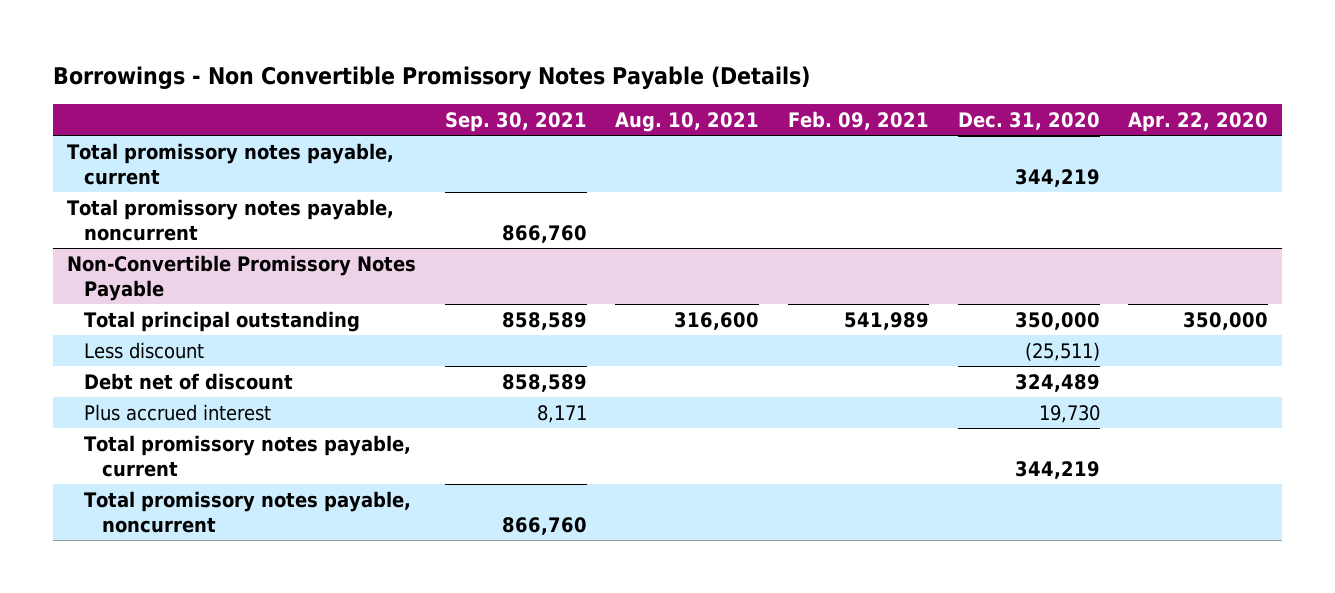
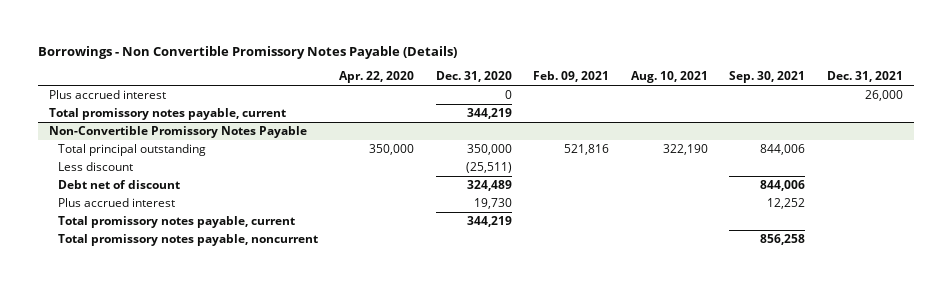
- | Sep. 30, 2021 | Aug. 10, 2021 | Feb. 09, 2021 | Dec. 31, 2020 | Apr. 22, 2020
+ | Apr. 22, 2020 | Dec. 31, 2020 | Feb. 09, 2021 | Aug. 10, 2021 | Sep. 30, 2021 | Dec. 31, 2021
+ Plus accrued interest | | 0 | | | | 26,000
- Total promissory notes payable, noncurrent | 866,760 | | | |
@ Non-Convertible Promissory Notes Payable
- Total principal outstanding | 858,589 | 316,600 | 541,989 | 350,000 | 350,000
+ Total principal outstanding | 350,000 | 350,000 | 521,816 | 322,190 | 844,006 |
- Debt net of discount | 858,589 | | | 324,489 |
- Plus accrued interest | 8,171 | | | 19,730 |
+ Debt net of discount | | 324,489 | | | 844,006 |
+ Plus accrued interest | | 19,730 | | | 12,252 |
- Total promissory notes payable, noncurrent | 866,760 | | | |
+ Total promissory notes payable, noncurrent | | | | | 856,258 |

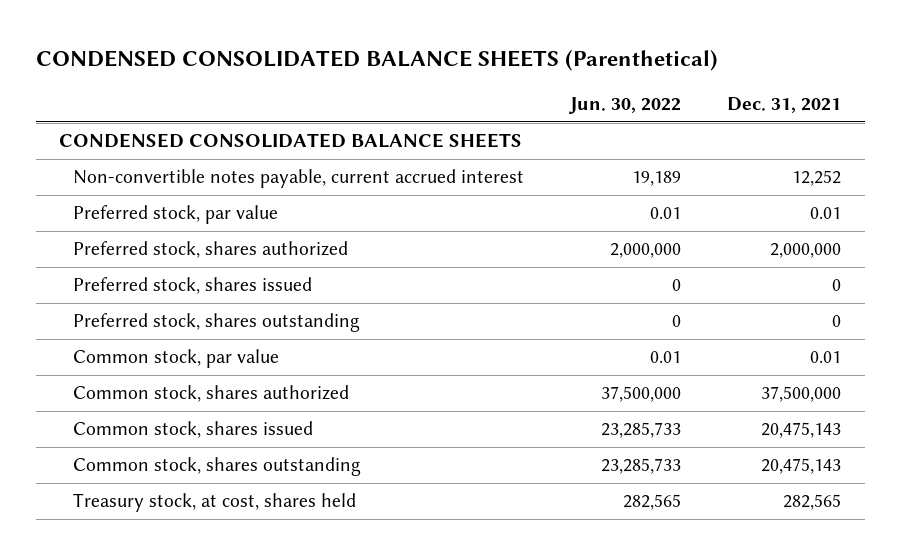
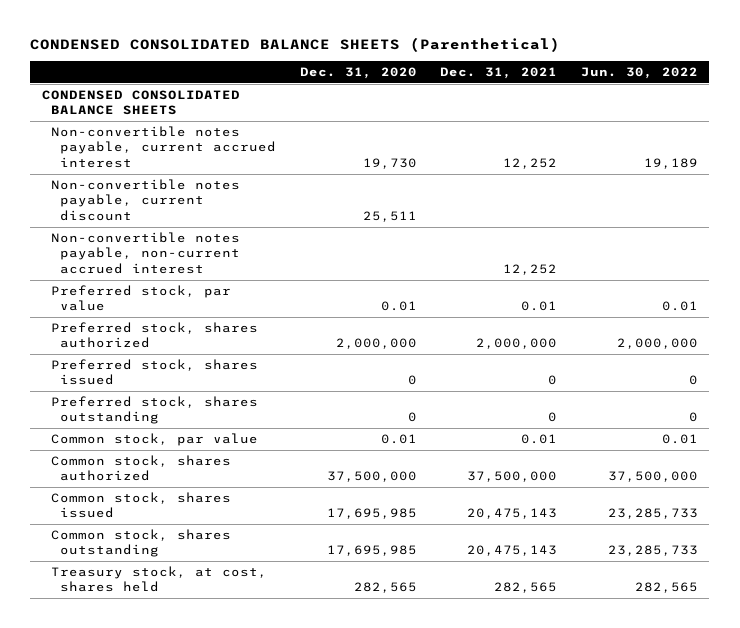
- | Jun. 30, 2022 | Dec. 31, 2021
+ | Dec. 31, 2020 | Dec. 31, 2021 | Jun. 30, 2022
+ Non-convertible notes payable, current discount | 25,511 | |
+ Non-convertible notes payable, non-current accrued interest | | 12,252 |

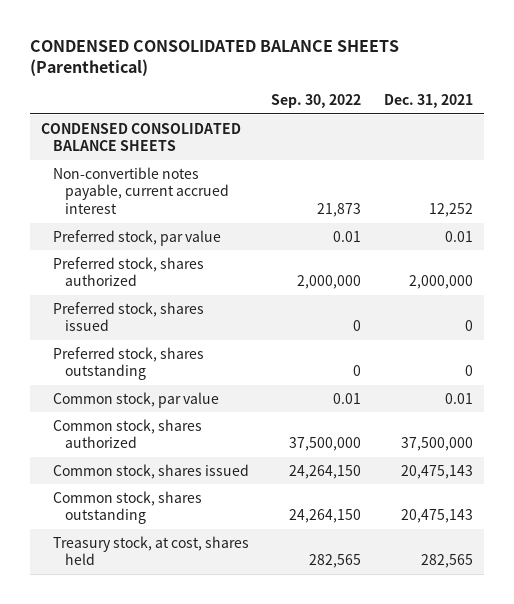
- | Dec. 31, 2020 | Dec. 31, 2021 | Jun. 30, 2022
+ | Sep. 30, 2022 | Dec. 31, 2021
- Non-convertible notes payable, current discount | 25,511 | |
- Non-convertible notes payable, non-current accrued interest | | 12,252 |

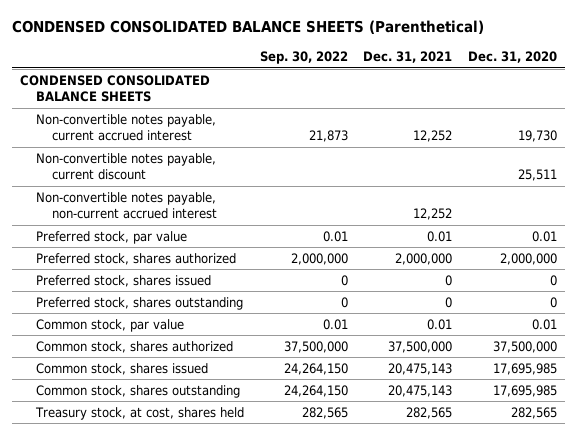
- | Sep. 30, 2022 | Dec. 31, 2021
+ | Sep. 30, 2022 | Dec. 31, 2021 | Dec. 31, 2020
+ Non-convertible notes payable, current discount | | | 25,511
+ Non-convertible notes payable, non-current accrued interest | | 12,252 |

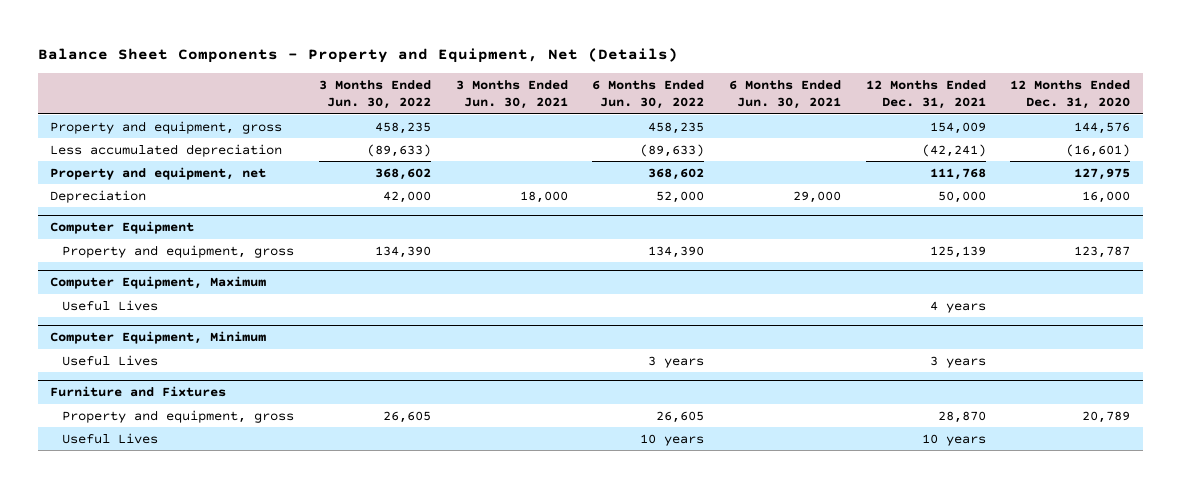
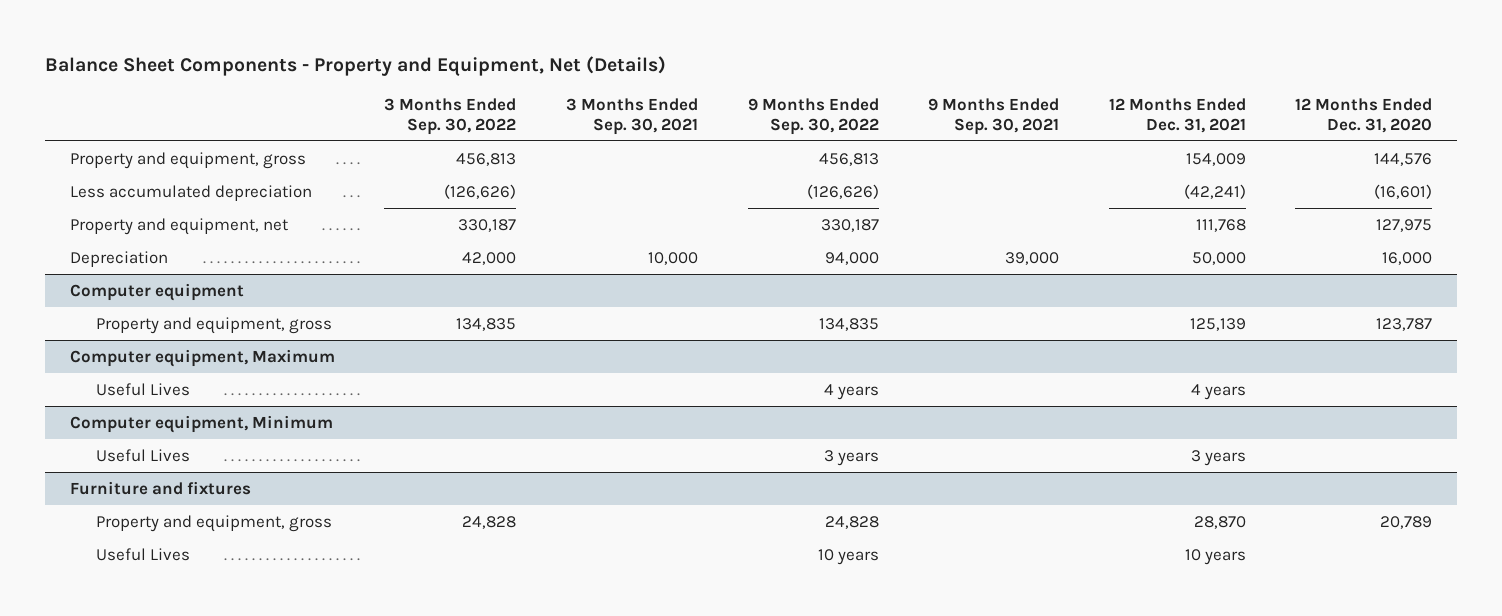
- | 3 Months Ended Jun. 30, 2022 | 3 Months Ended Jun. 30, 2021 | 6 Months Ended Jun. 30, 2022 | 6 Months Ended Jun. 30, 2021 | 12 Months Ended Dec. 31, 2021 | 12 Months Ended Dec. 31, 2020
+ | 3 Months Ended Sep. 30, 2022 | 3 Months Ended Sep. 30, 2021 | 9 Months Ended Sep. 30, 2022 | 9 Months Ended Sep. 30, 2021 | 12 Months Ended Dec. 31, 2021 | 12 Months Ended Dec. 31, 2020
- Computer Equipment
+ Computer equipment
- Computer Equipment, Maximum
+ Computer equipment, Maximum
- Computer Equipment, Minimum
+ Computer equipment, Minimum
- Furniture and Fixtures
+ Furniture and fixtures

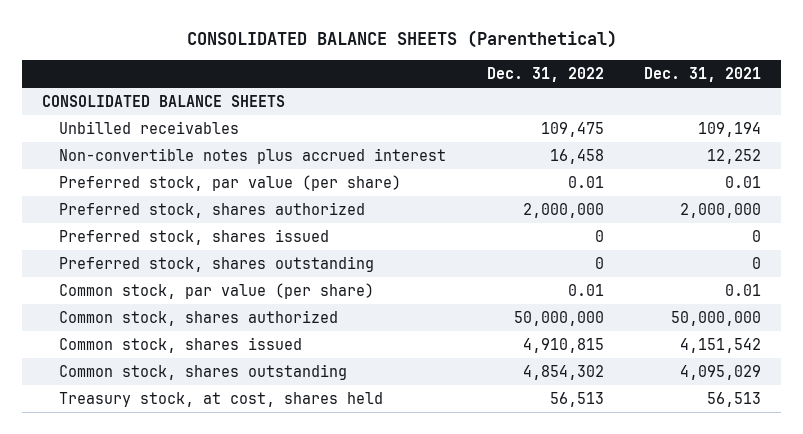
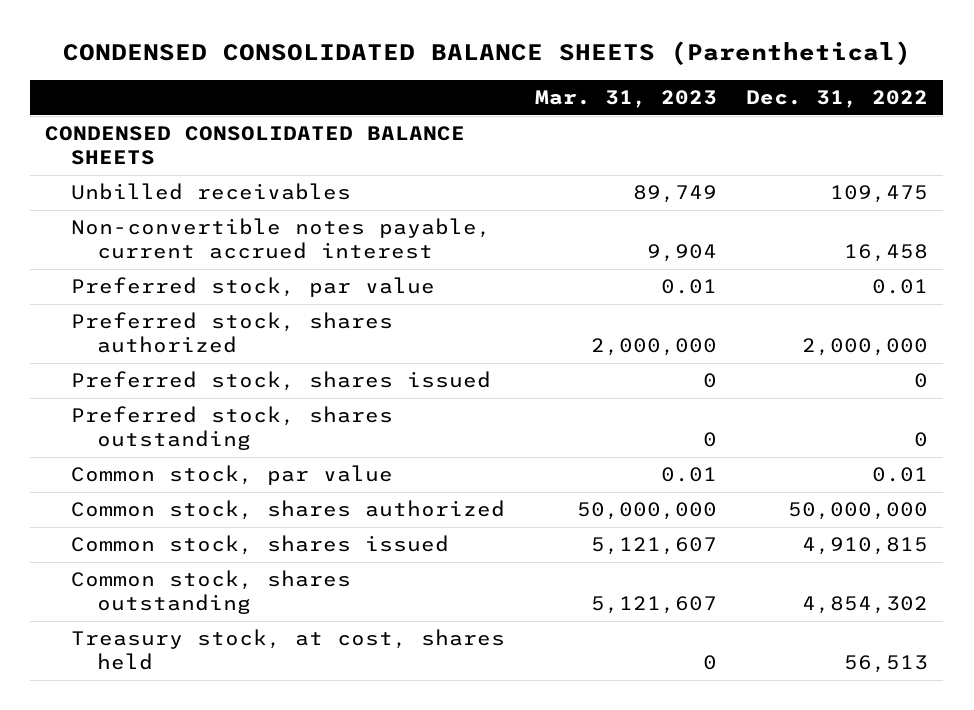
- CONSOLIDATED BALANCE SHEETS (Parenthetical)
+ CONDENSED CONSOLIDATED BALANCE SHEETS (Parenthetical)
- | Dec. 31, 2022 | Dec. 31, 2021
+ | Mar. 31, 2023 | Dec. 31, 2022
- CONSOLIDATED BALANCE SHEETS
+ CONDENSED CONSOLIDATED BALANCE SHEETS
- Non-convertible notes plus accrued interest | 16,458 | 12,252
- Preferred stock, par value (per share) | 0.01 | 0.01
+ Non-convertible notes payable, current accrued interest | 9,904 | 16,458
+ Preferred stock, par value | 0.01 | 0.01
- Common stock, par value (per share) | 0.01 | 0.01
+ Common stock, par value | 0.01 | 0.01

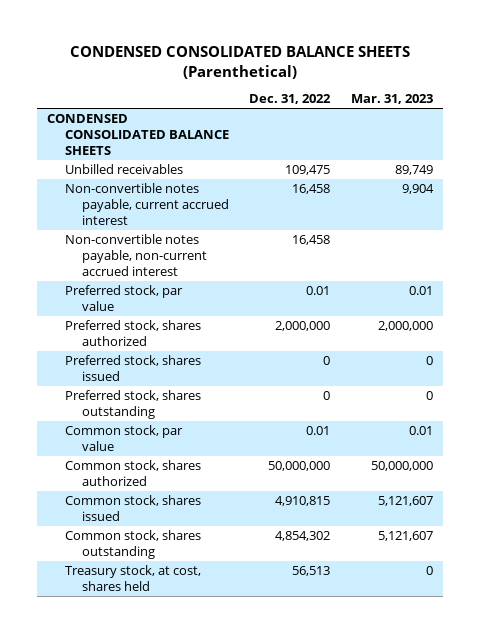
- | Mar. 31, 2023 | Dec. 31, 2022
+ | Dec. 31, 2022 | Mar. 31, 2023
+ Non-convertible notes payable, non-current accrued interest | 16,458 |

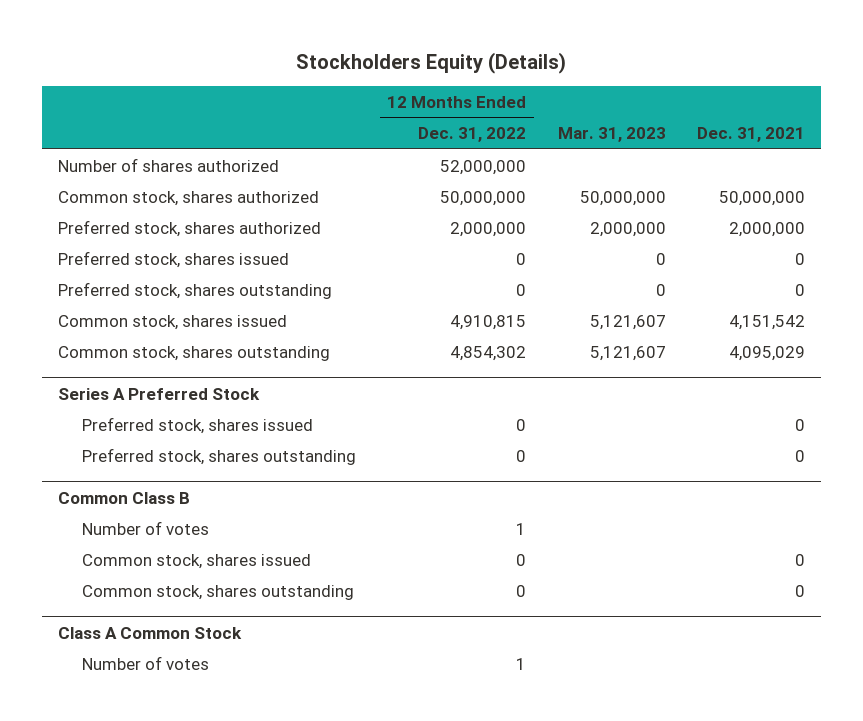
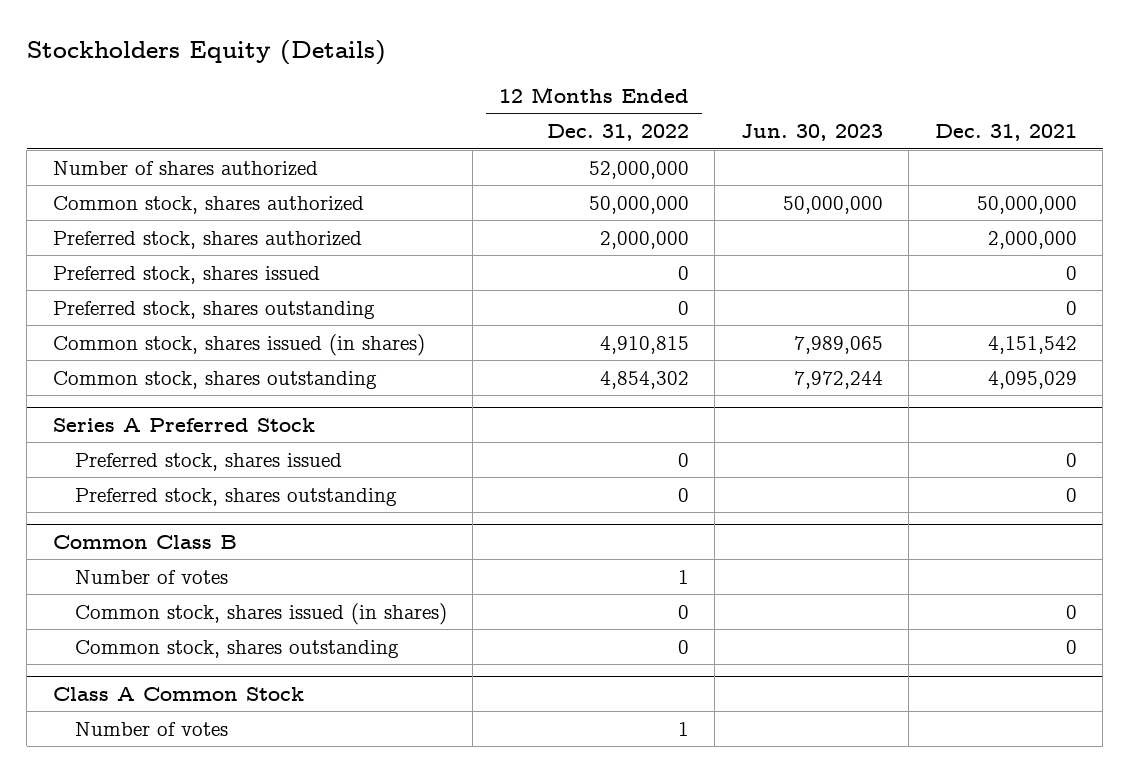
- | 12 Months Ended Dec. 31, 2022 | Mar. 31, 2023 | Dec. 31, 2021
+ | 12 Months Ended Dec. 31, 2022 | Jun. 30, 2023 | Dec. 31, 2021
- Common stock, shares issued | 4,910,815 | 5,121,607 | 4,151,542
+ Common stock, shares issued (in shares) | 4,910,815 | 7,989,065 | 4,151,542
@ Common Class B
- Common stock, shares issued | 0 | | 0
+ Common stock, shares issued (in shares) | 0 | | 0

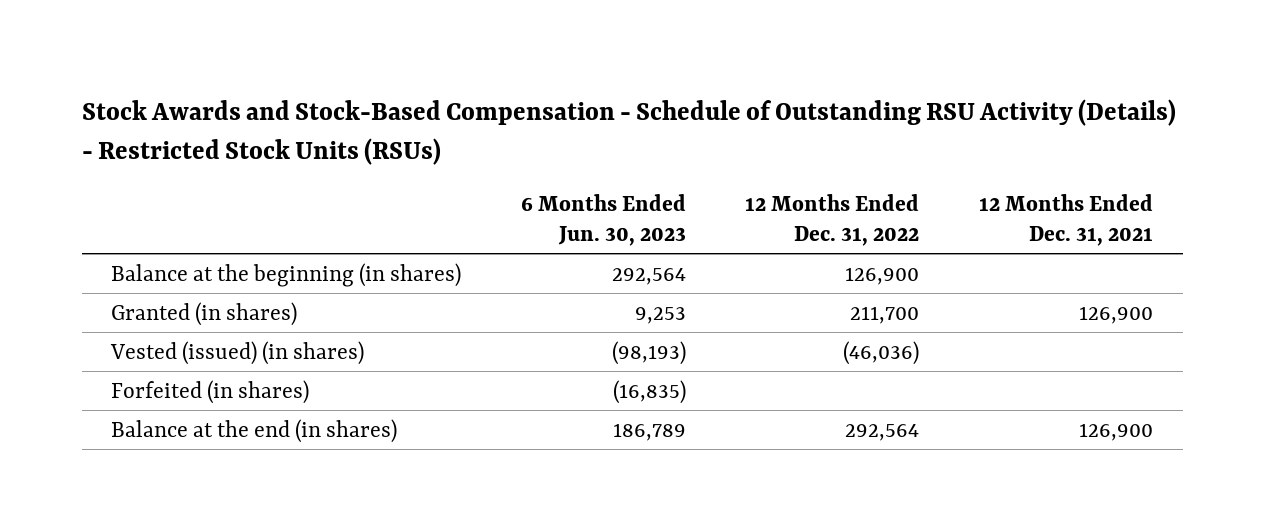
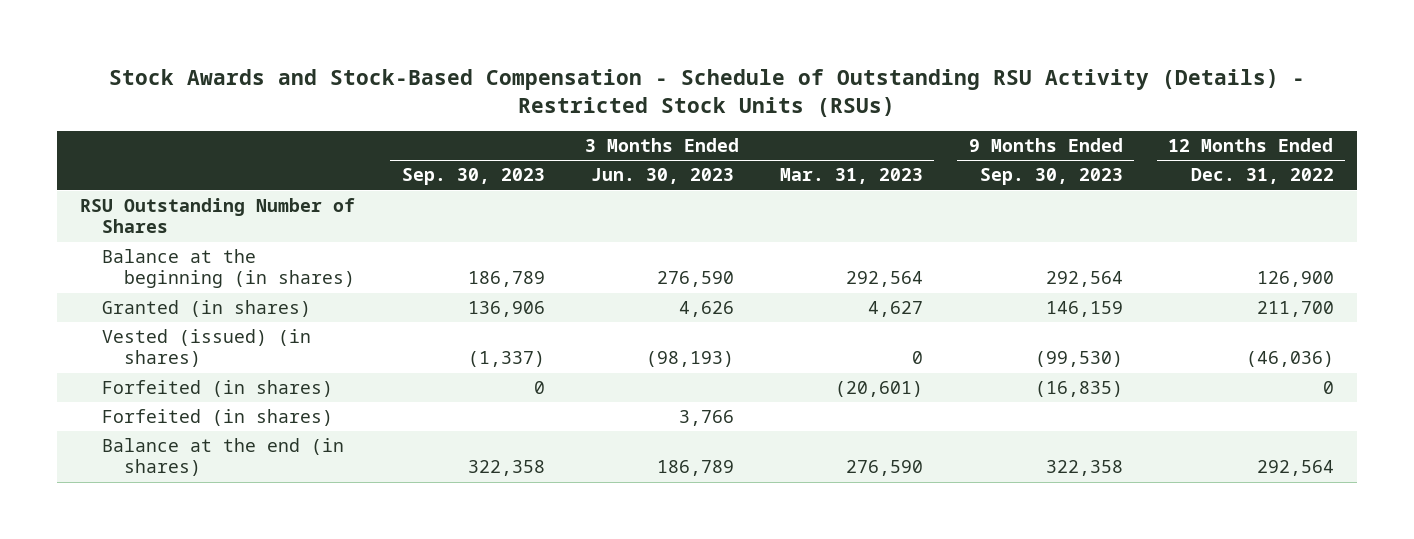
- | 6 Months Ended Jun. 30, 2023 | 12 Months Ended Dec. 31, 2022 | 12 Months Ended Dec. 31, 2021
+ | 3 Months Ended Sep. 30, 2023 | 3 Months Ended Jun. 30, 2023 | 3 Months Ended Mar. 31, 2023 | 9 Months Ended Sep. 30, 2023 | 12 Months Ended Dec. 31, 2022
+ RSU Outstanding Number of Shares
+ Forfeited (in shares) | 0 | | (20,601) | (16,835) | 0

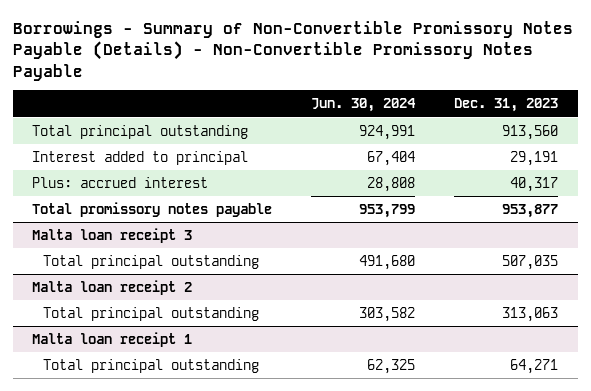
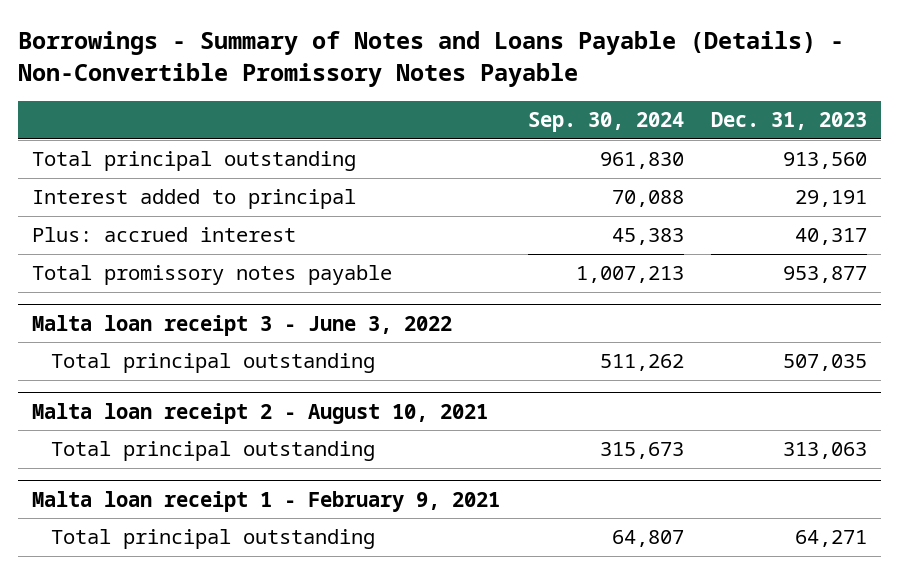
- Borrowings - Summary of Non-Convertible Promissory Notes Payable (Details) - Non-Convertible Promissory Notes Payable
+ Borrowings - Summary of Notes and Loans Payable (Details) - Non-Convertible Promissory Notes Payable
- | Jun. 30, 2024 | Dec. 31, 2023
+ | Sep. 30, 2024 | Dec. 31, 2023
- Malta loan receipt 3
+ Malta loan receipt 3 - June 3, 2022
- Malta loan receipt 2
+ Malta loan receipt 2 - August 10, 2021
- Malta loan receipt 1
+ Malta loan receipt 1 - February 9, 2021

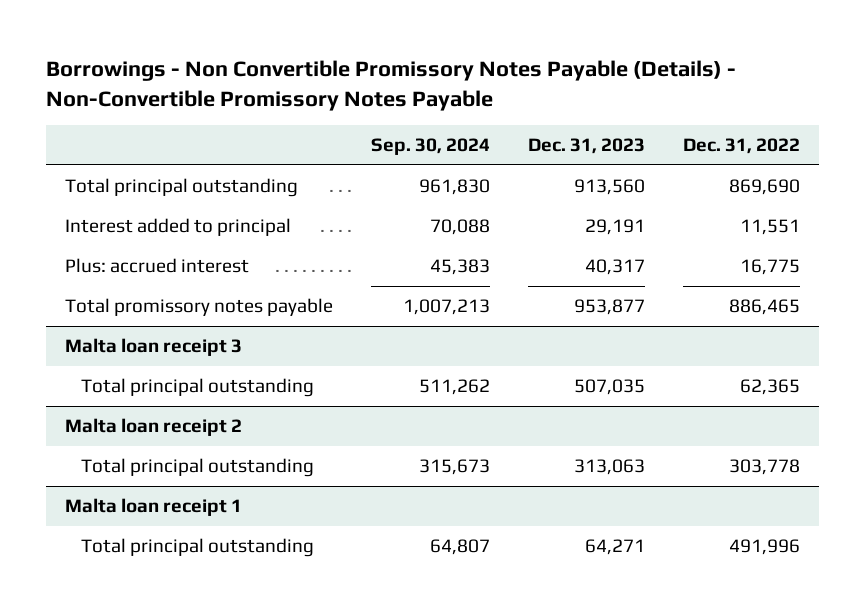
- Borrowings - Summary of Notes and Loans Payable (Details) - Non-Convertible Promissory Notes Payable
+ Borrowings - Non Convertible Promissory Notes Payable (Details) - Non-Convertible Promissory Notes Payable
- | Sep. 30, 2024 | Dec. 31, 2023
+ | Sep. 30, 2024 | Dec. 31, 2023 | Dec. 31, 2022
- Malta loan receipt 3 - June 3, 2022
+ Malta loan receipt 3
- Malta loan receipt 2 - August 10, 2021
+ Malta loan receipt 2
- Malta loan receipt 1 - February 9, 2021
+ Malta loan receipt 1

